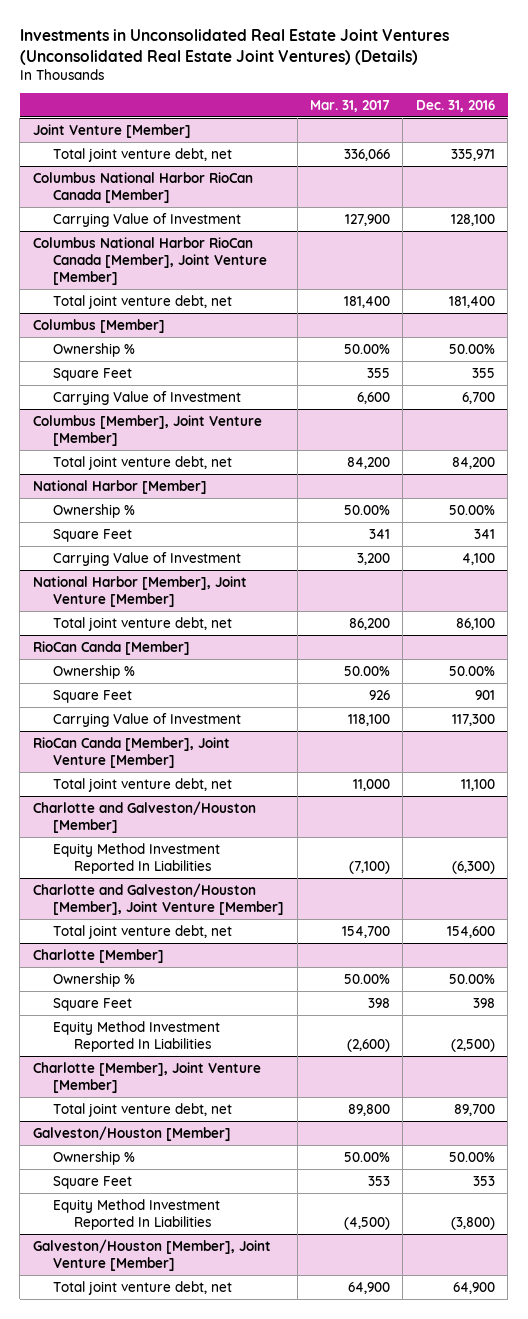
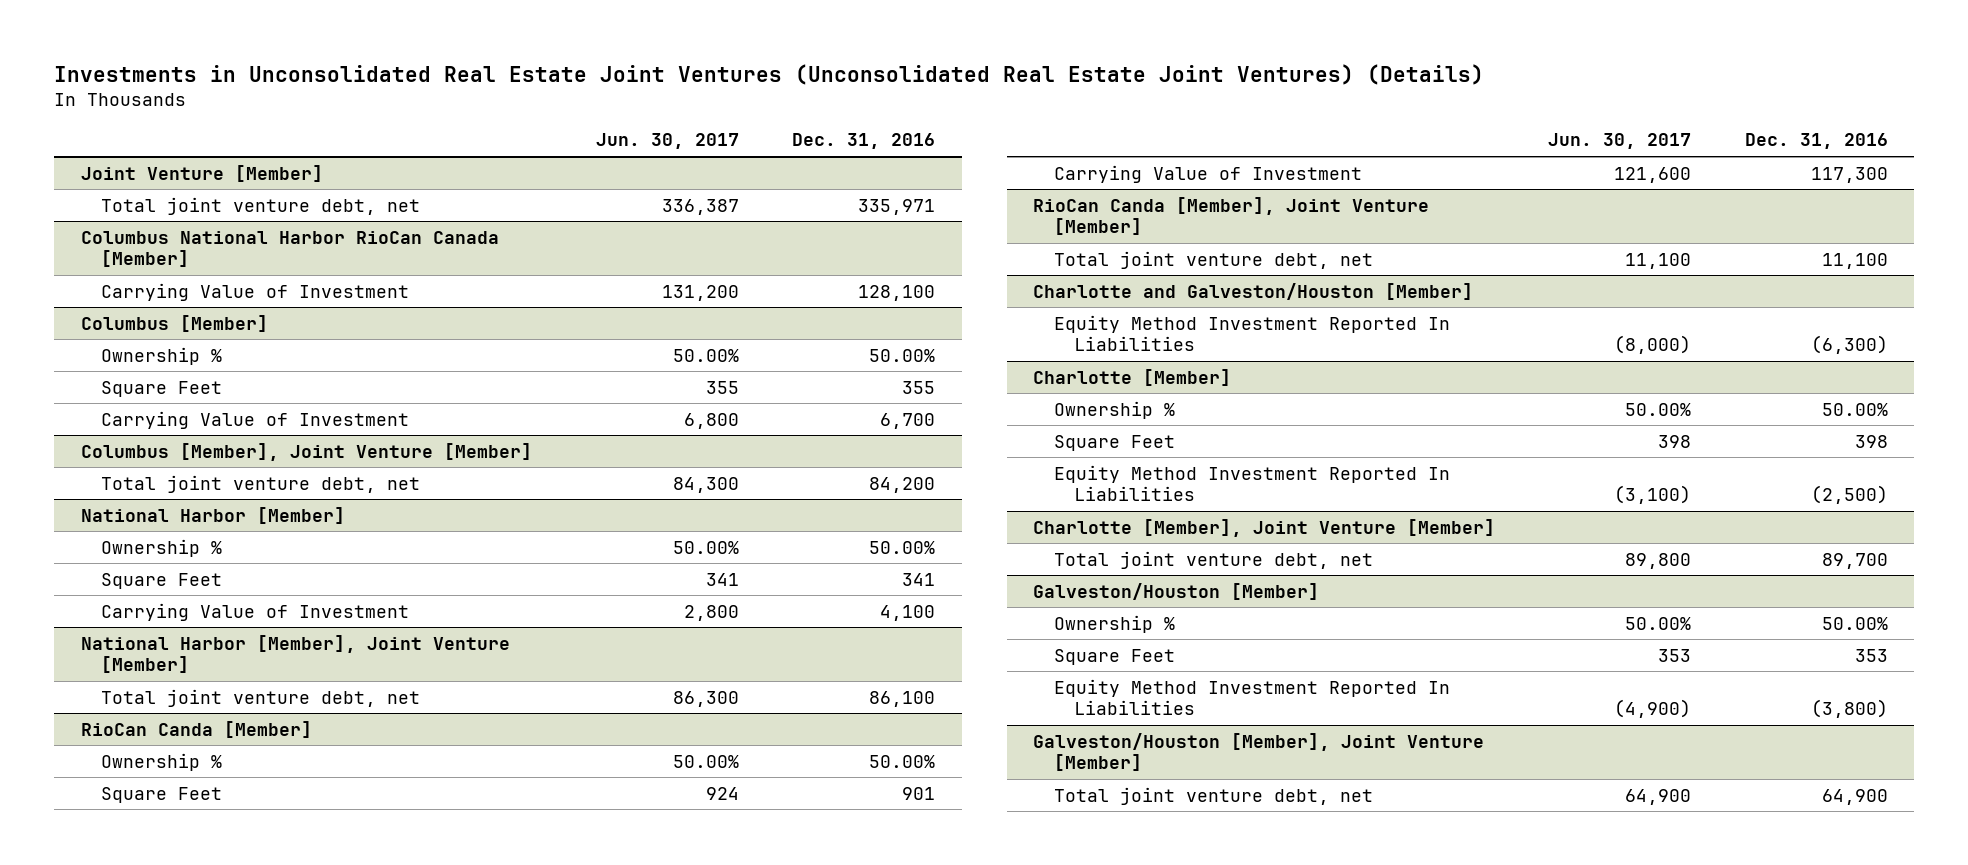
- | Mar. 31, 2017 | Dec. 31, 2016
+ | Jun. 30, 2017 | Dec. 31, 2016
- Columbus National Harbor RioCan Canada [Member], Joint Venture [Member]
- Total joint venture debt, net | 181,400 | 181,400
- Charlotte and Galveston/Houston [Member], Joint Venture [Member]
- Total joint venture debt, net | 154,700 | 154,600

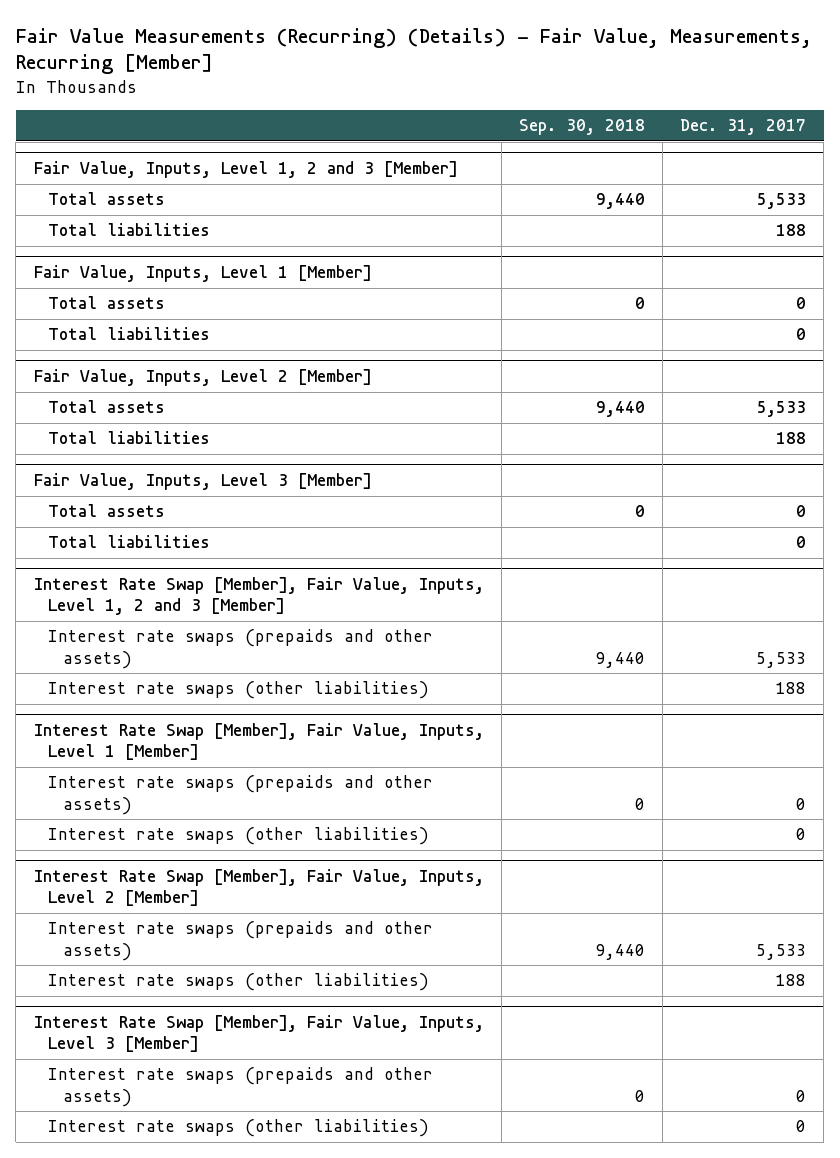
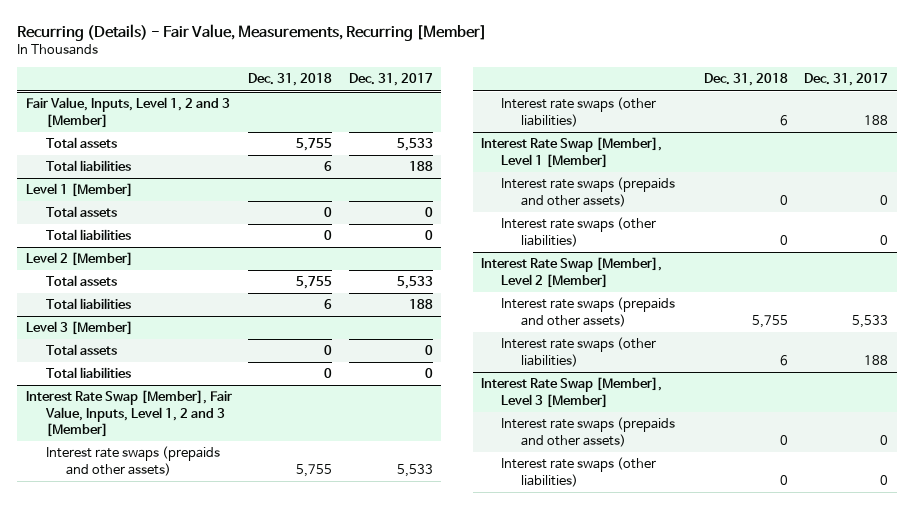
- Fair Value Measurements (Recurring) (Details) - Fair Value, Measurements, Recurring [Member]
+ Recurring (Details) - Fair Value, Measurements, Recurring [Member]
- | Sep. 30, 2018 | Dec. 31, 2017
+ | Dec. 31, 2018 | Dec. 31, 2017
- Fair Value, Inputs, Level 1 [Member]
+ Level 1 [Member]
- Fair Value, Inputs, Level 2 [Member]
+ Level 2 [Member]
- Fair Value, Inputs, Level 3 [Member]
+ Level 3 [Member]
- Interest Rate Swap [Member], Fair Value, Inputs, Level 1 [Member]
+ Interest Rate Swap [Member], Level 1 [Member]
- Interest Rate Swap [Member], Fair Value, Inputs, Level 2 [Member]
+ Interest Rate Swap [Member], Level 2 [Member]
- Interest Rate Swap [Member], Fair Value, Inputs, Level 3 [Member]
+ Interest Rate Swap [Member], Level 3 [Member]

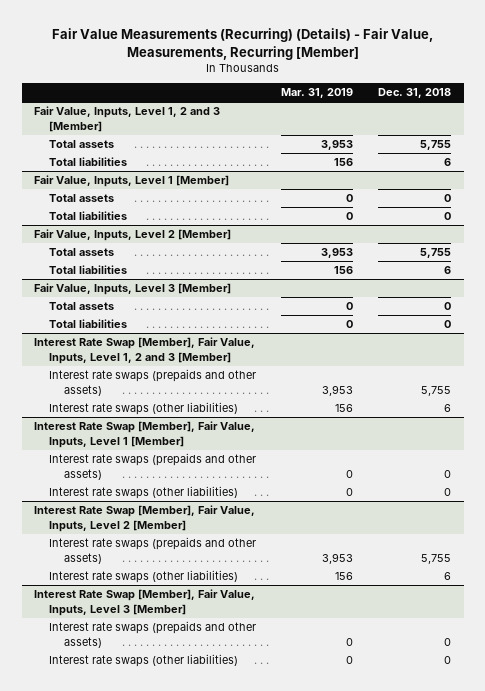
- Recurring (Details) - Fair Value, Measurements, Recurring [Member]
+ Fair Value Measurements (Recurring) (Details) - Fair Value, Measurements, Recurring [Member]
- | Dec. 31, 2018 | Dec. 31, 2017
+ | Mar. 31, 2019 | Dec. 31, 2018
- Level 1 [Member]
+ Fair Value, Inputs, Level 1 [Member]
- Level 2 [Member]
+ Fair Value, Inputs, Level 2 [Member]
- Level 3 [Member]
+ Fair Value, Inputs, Level 3 [Member]
- Interest Rate Swap [Member], Level 1 [Member]
+ Interest Rate Swap [Member], Fair Value, Inputs, Level 1 [Member]
- Interest Rate Swap [Member], Level 2 [Member]
+ Interest Rate Swap [Member], Fair Value, Inputs, Level 2 [Member]
- Interest Rate Swap [Member], Level 3 [Member]
+ Interest Rate Swap [Member], Fair Value, Inputs, Level 3 [Member]

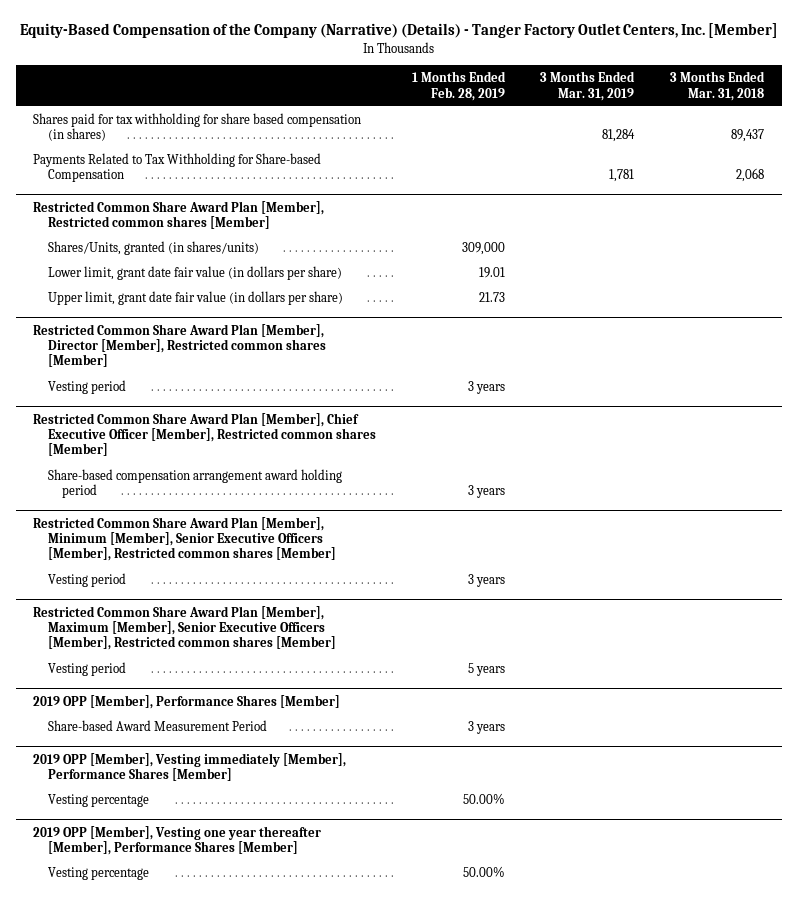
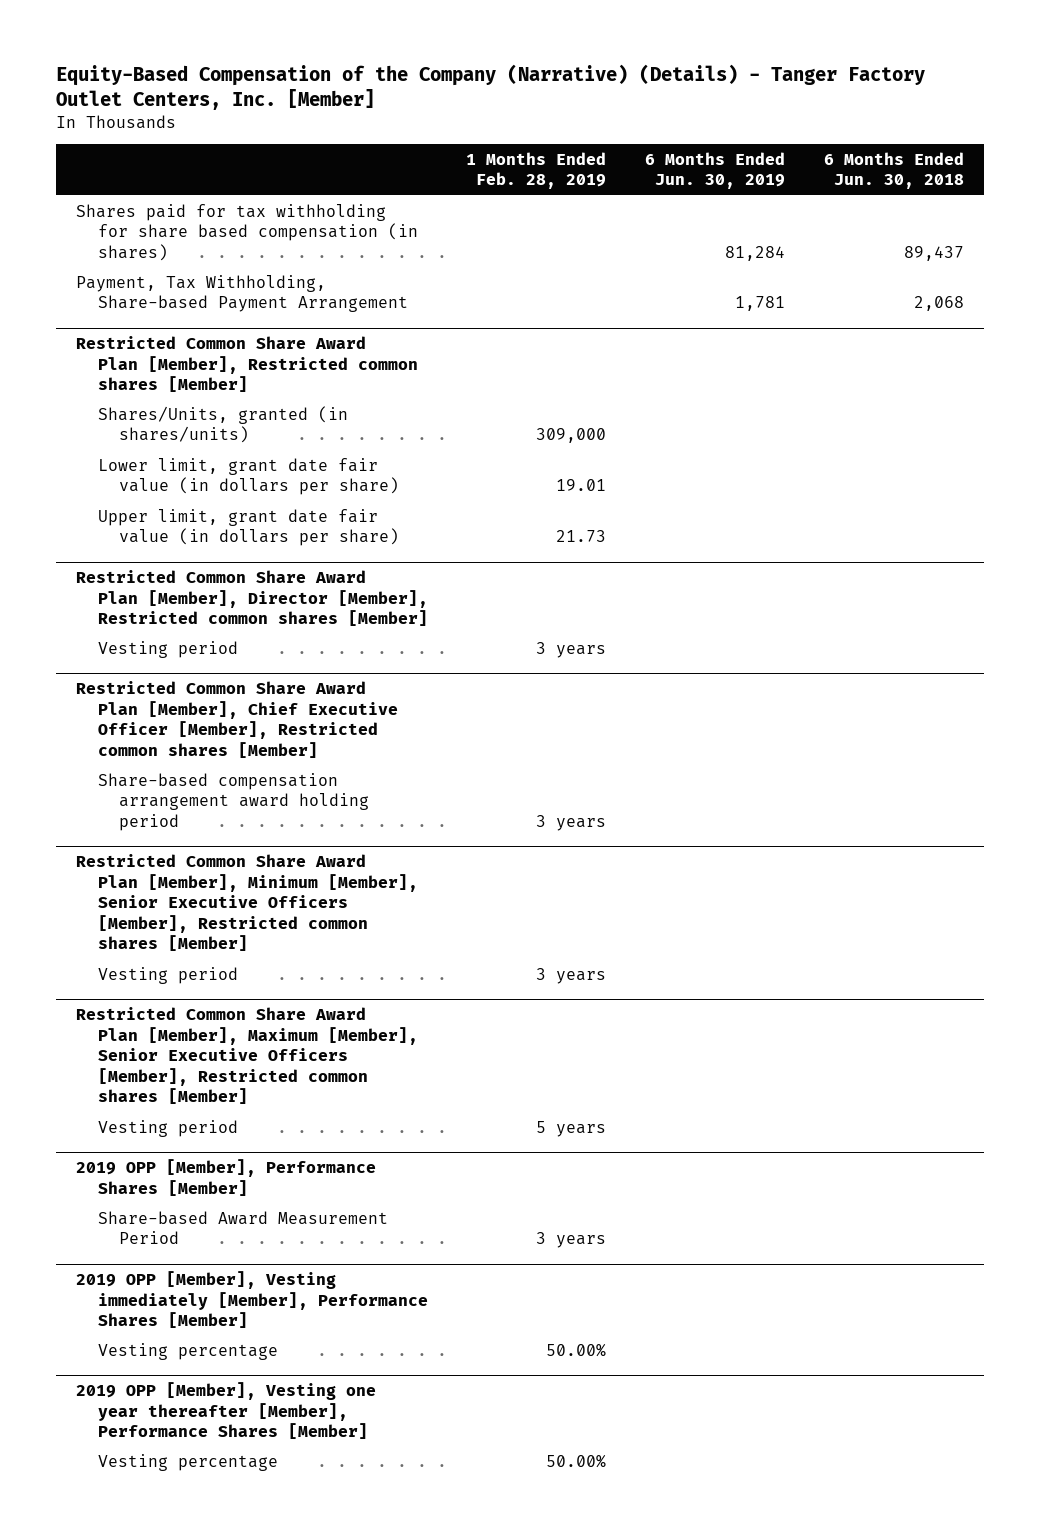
- | 1 Months Ended Feb. 28, 2019 | 3 Months Ended Mar. 31, 2019 | 3 Months Ended Mar. 31, 2018
+ | 1 Months Ended Feb. 28, 2019 | 6 Months Ended Jun. 30, 2019 | 6 Months Ended Jun. 30, 2018
- Payments Related to Tax Withholding for Share-based Compensation | | 1,781 | 2,068
+ Payment, Tax Withholding, Share-based Payment Arrangement | | 1,781 | 2,068

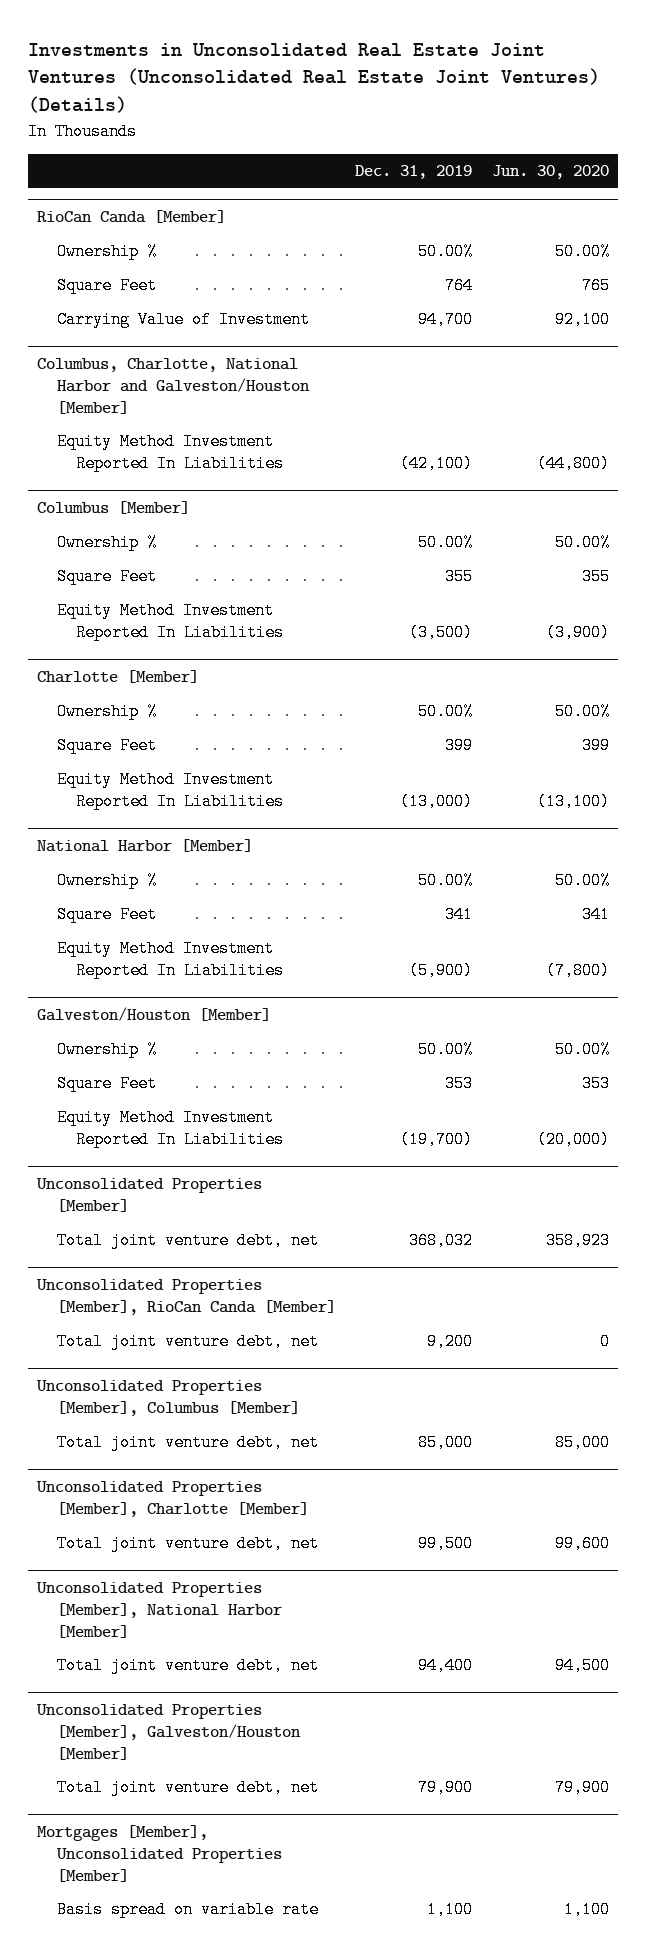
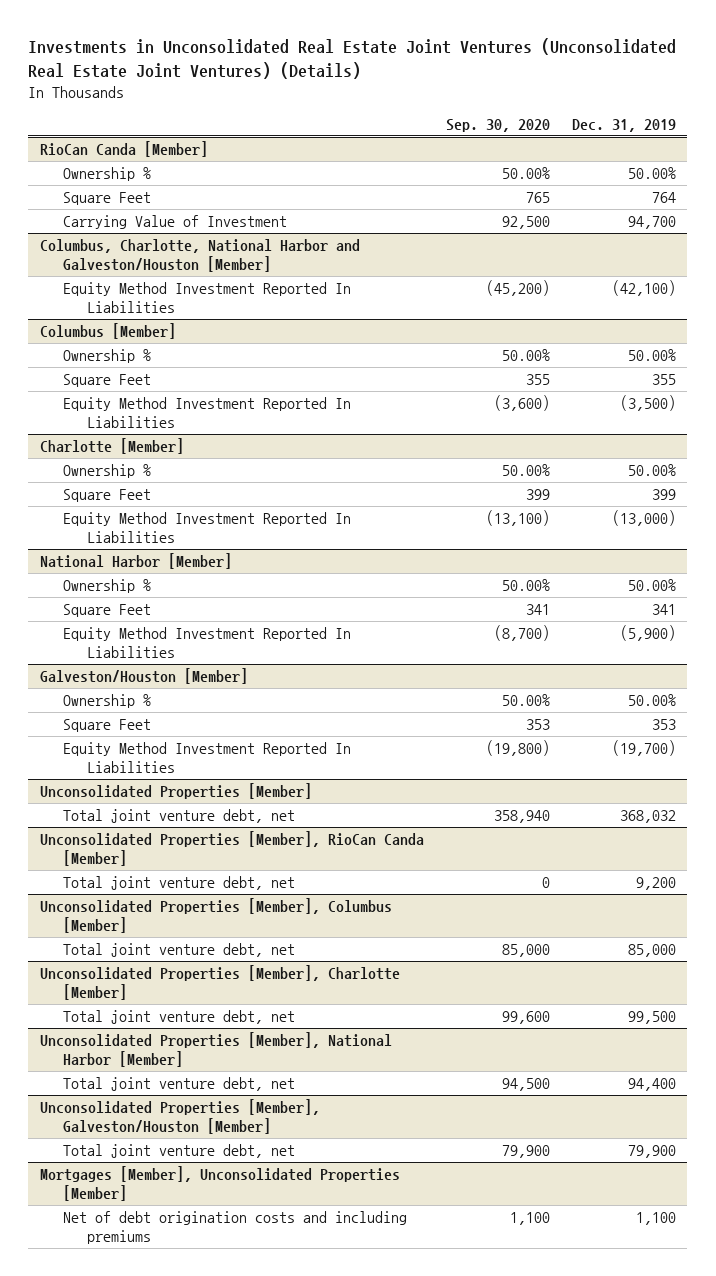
- | Dec. 31, 2019 | Jun. 30, 2020
+ | Sep. 30, 2020 | Dec. 31, 2019
@ Mortgages [Member], Unconsolidated Properties [Member]
- Basis spread on variable rate | 1,100 | 1,100
+ Net of debt origination costs and including premiums | 1,100 | 1,100

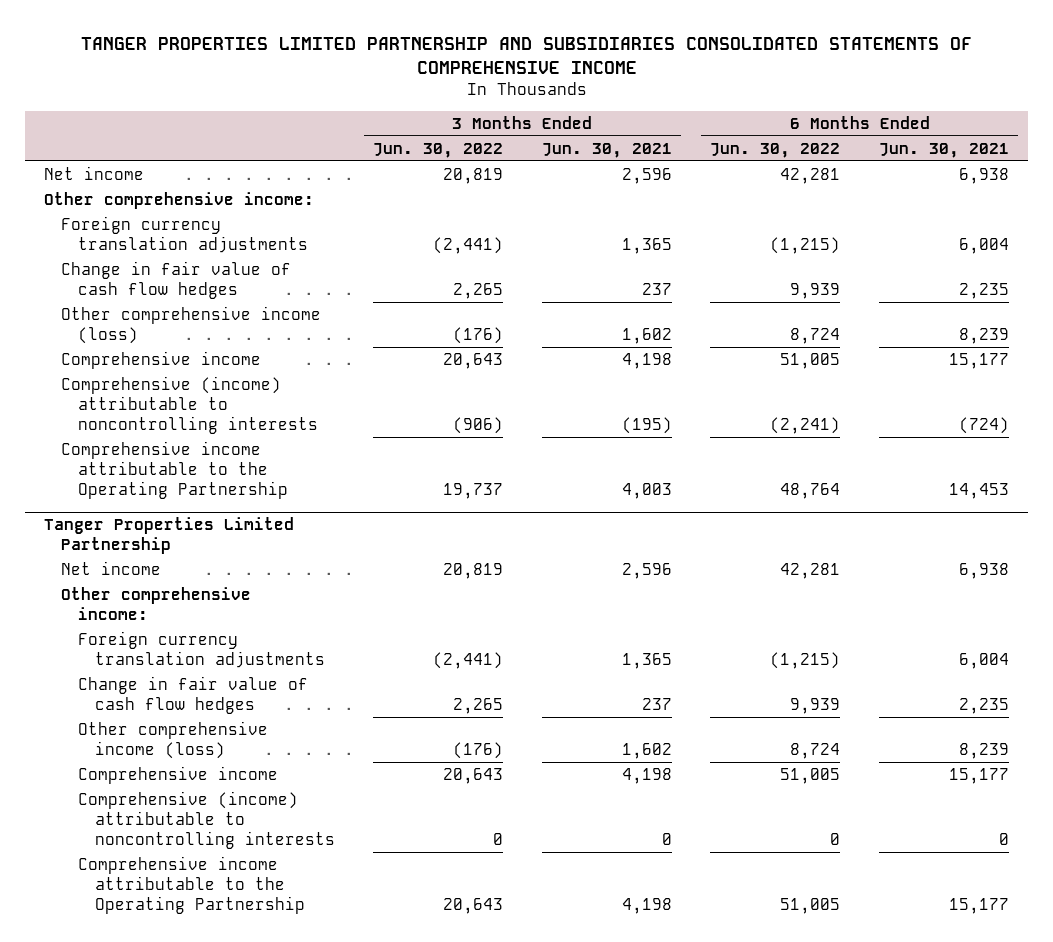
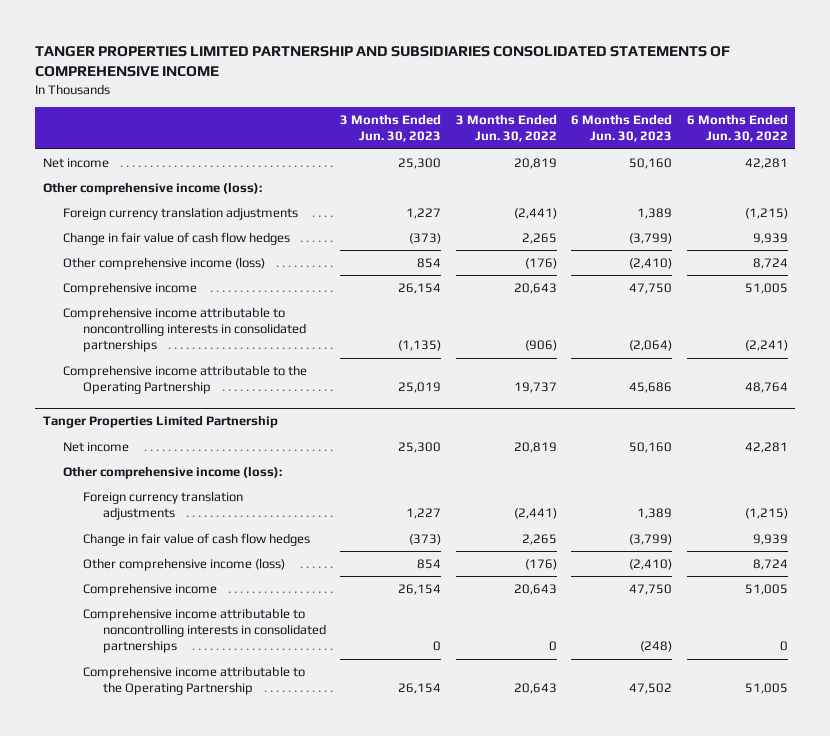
- | 3 Months Ended Jun. 30, 2022 | 3 Months Ended Jun. 30, 2021 | 6 Months Ended Jun. 30, 2022 | 6 Months Ended Jun. 30, 2021
+ | 3 Months Ended Jun. 30, 2023 | 3 Months Ended Jun. 30, 2022 | 6 Months Ended Jun. 30, 2023 | 6 Months Ended Jun. 30, 2022
- Other comprehensive income:
+ Other comprehensive income (loss):
- Comprehensive (income) attributable to noncontrolling interests | (906) | (195) | (2,241) | (724)
+ Comprehensive income attributable to noncontrolling interests in consolidated partnerships | (1,135) | (906) | (2,064) | (2,241)
@ Tanger Properties Limited Partnership
- Other comprehensive income:
+ Other comprehensive income (loss):
- Comprehensive (income) attributable to noncontrolling interests | 0 | 0 | 0 | 0
+ Comprehensive income attributable to noncontrolling interests in consolidated partnerships | 0 | 0 | (248) | 0

